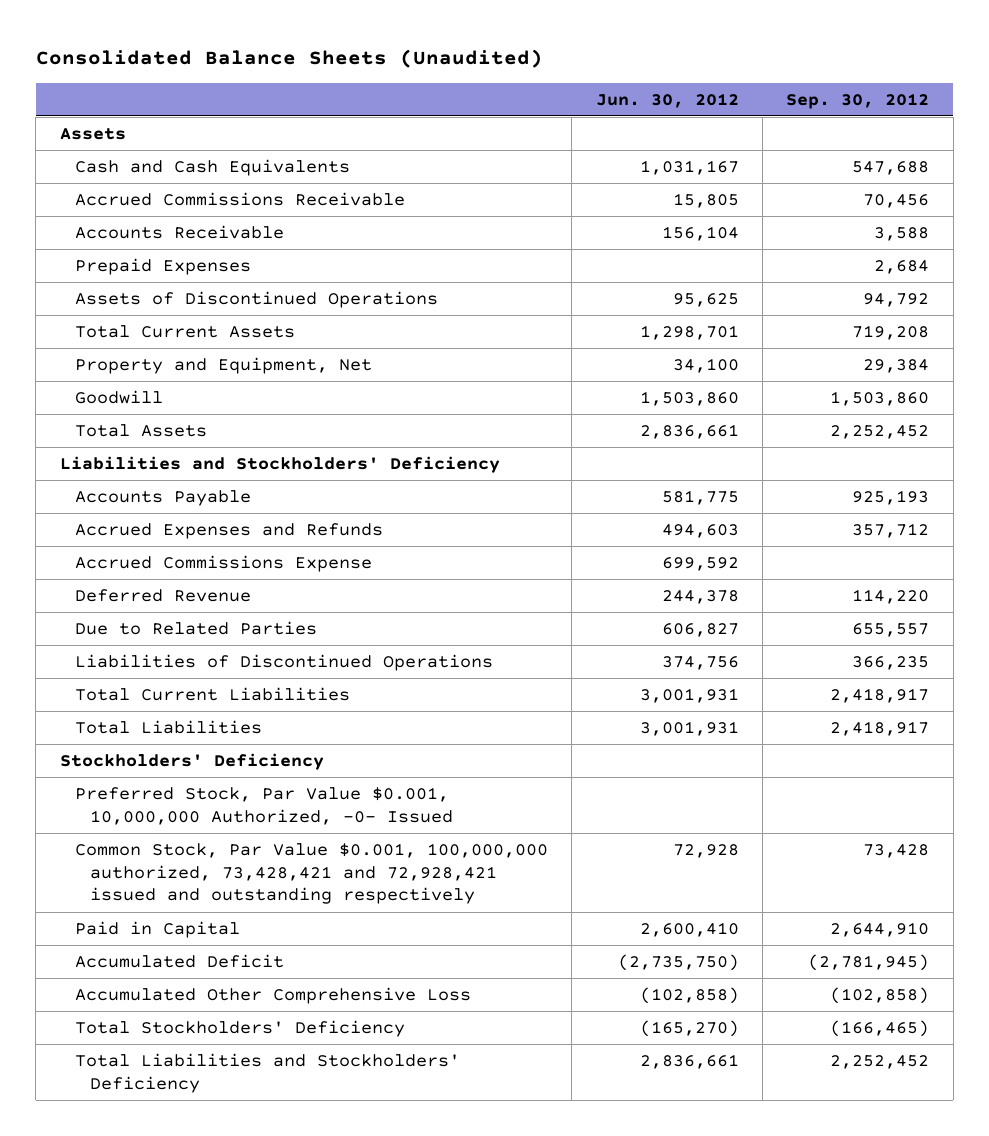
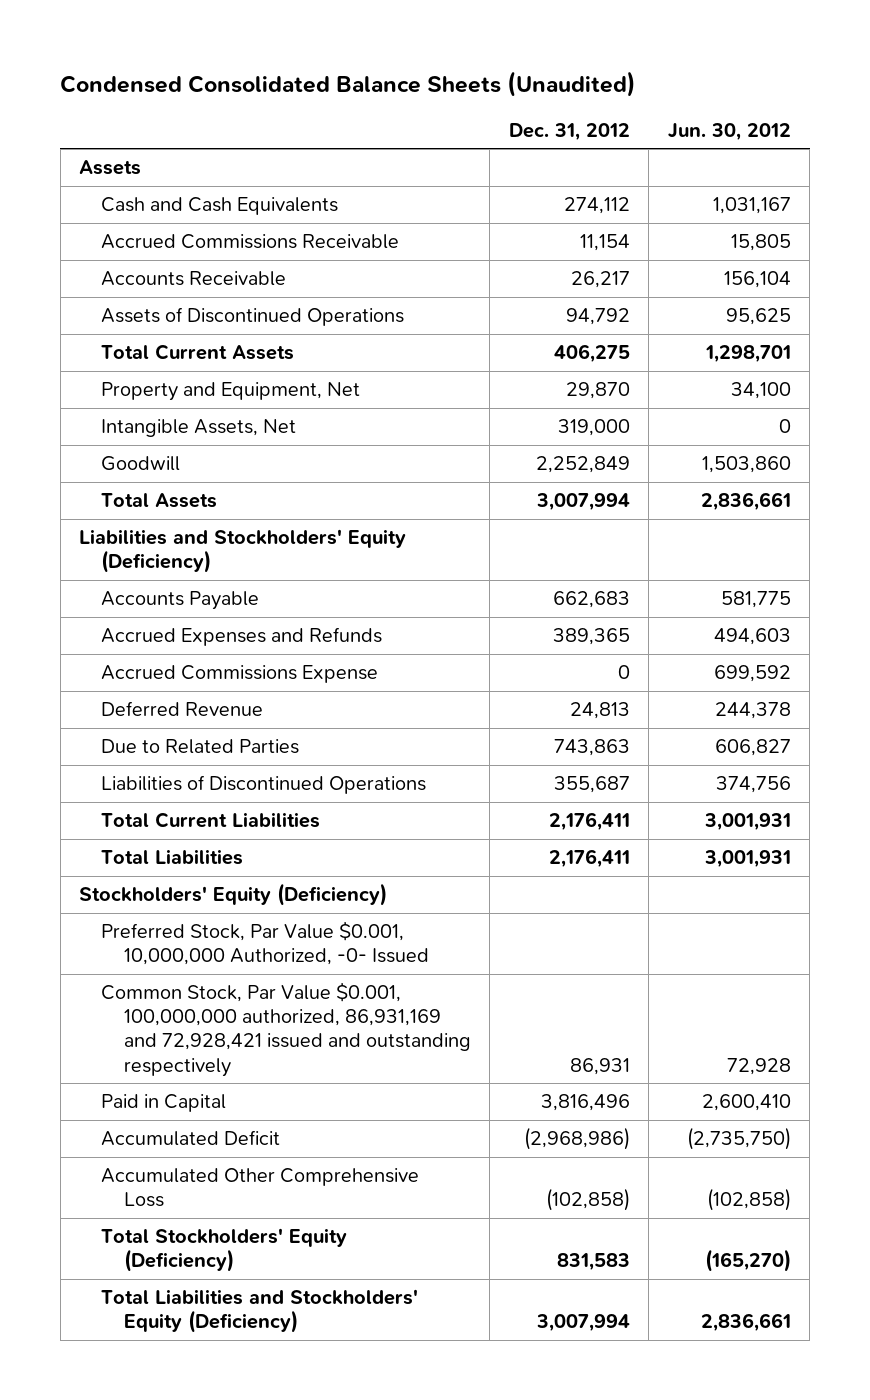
- Consolidated Balance Sheets (Unaudited)
+ Condensed Consolidated Balance Sheets (Unaudited)
- | Jun. 30, 2012 | Sep. 30, 2012
+ | Dec. 31, 2012 | Jun. 30, 2012
- Prepaid Expenses | | 2,684
+ Intangible Assets, Net | 319,000 | 0
- Liabilities and Stockholders' Deficiency
+ Liabilities and Stockholders' Equity (Deficiency)
- Stockholders' Deficiency
+ Stockholders' Equity (Deficiency)
- Common Stock, Par Value $0.001, 100,000,000 authorized, 73,428,421 and 72,928,421 issued and outstanding respectively | 72,928 | 73,428
+ Common Stock, Par Value $0.001, 100,000,000 authorized, 86,931,169 and 72,928,421 issued and outstanding respectively | 86,931 | 72,928
- Total Stockholders' Deficiency | (165,270) | (166,465)
- Total Liabilities and Stockholders' Deficiency | 2,836,661 | 2,252,452
+ Total Stockholders' Equity (Deficiency) | 831,583 | (165,270)
+ Total Liabilities and Stockholders' Equity (Deficiency) | 3,007,994 | 2,836,661

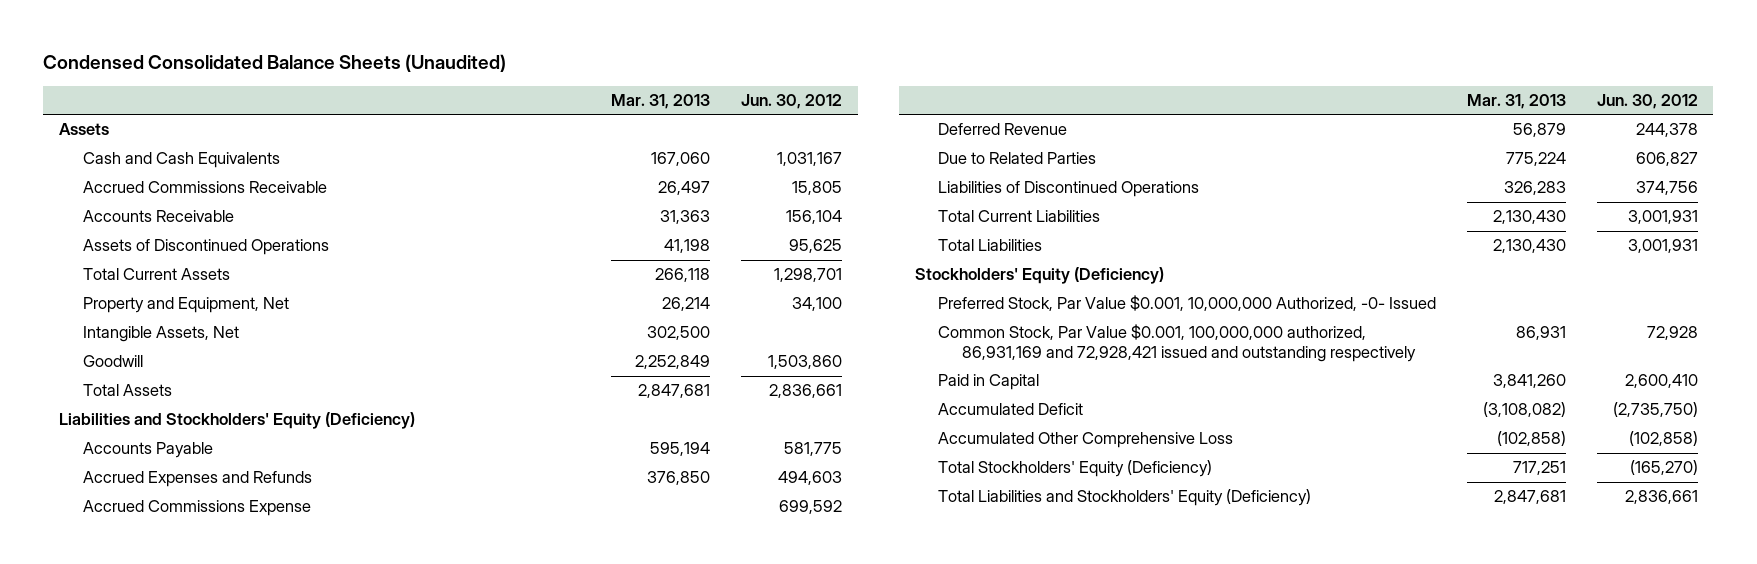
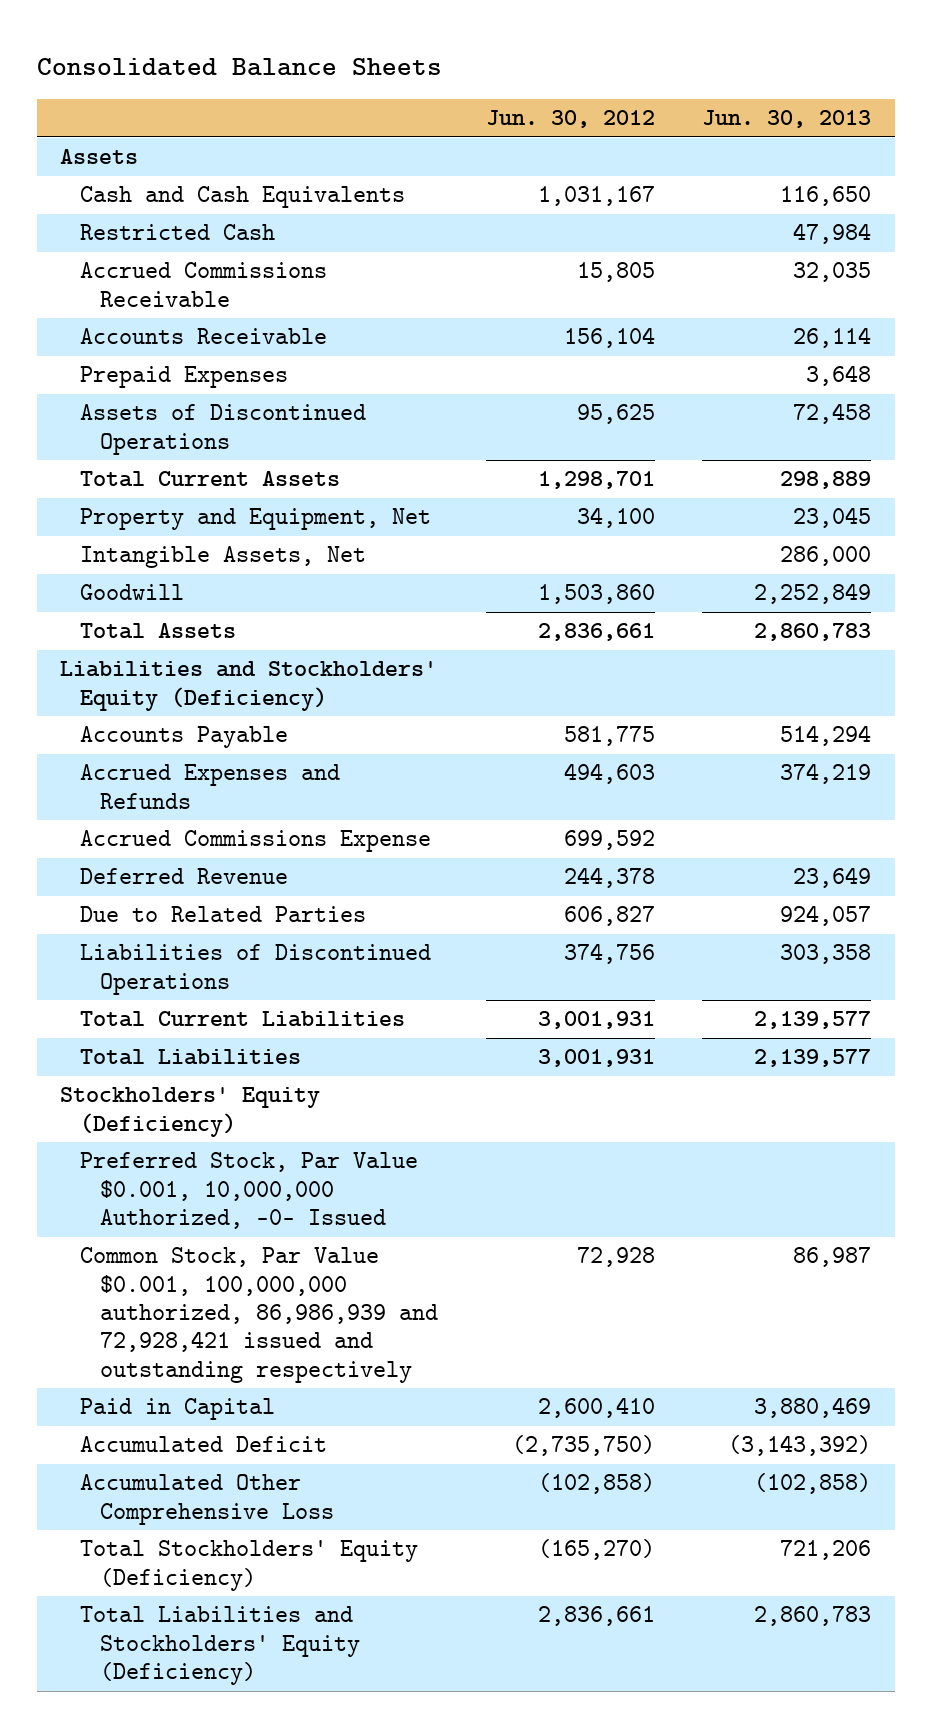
- Condensed Consolidated Balance Sheets (Unaudited)
+ Consolidated Balance Sheets
- | Mar. 31, 2013 | Jun. 30, 2012
+ | Jun. 30, 2012 | Jun. 30, 2013
+ Restricted Cash | | 47,984
+ Prepaid Expenses | | 3,648
- Common Stock, Par Value $0.001, 100,000,000 authorized, 86,931,169 and 72,928,421 issued and outstanding respectively | 86,931 | 72,928
+ Common Stock, Par Value $0.001, 100,000,000 authorized, 86,986,939 and 72,928,421 issued and outstanding respectively | 72,928 | 86,987

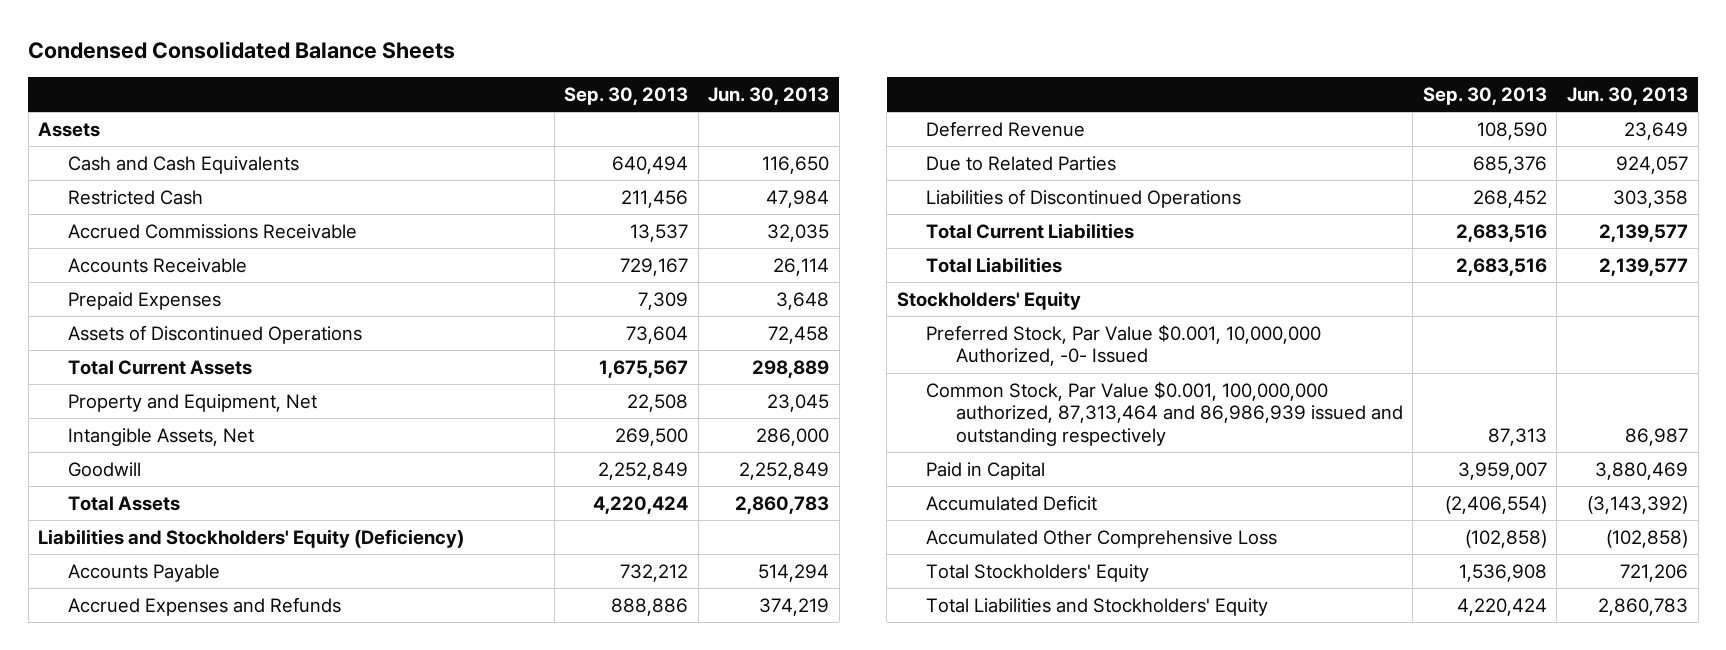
- Consolidated Balance Sheets
+ Condensed Consolidated Balance Sheets
- | Jun. 30, 2012 | Jun. 30, 2013
+ | Sep. 30, 2013 | Jun. 30, 2013
- Accrued Commissions Expense | 699,592 |
- Stockholders' Equity (Deficiency)
+ Stockholders' Equity
- Common Stock, Par Value $0.001, 100,000,000 authorized, 86,986,939 and 72,928,421 issued and outstanding respectively | 72,928 | 86,987
+ Common Stock, Par Value $0.001, 100,000,000 authorized, 87,313,464 and 86,986,939 issued and outstanding respectively | 87,313 | 86,987
- Total Stockholders' Equity (Deficiency) | (165,270) | 721,206
- Total Liabilities and Stockholders' Equity (Deficiency) | 2,836,661 | 2,860,783
+ Total Stockholders' Equity | 1,536,908 | 721,206
+ Total Liabilities and Stockholders' Equity | 4,220,424 | 2,860,783

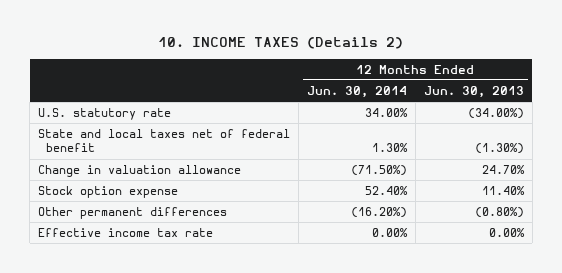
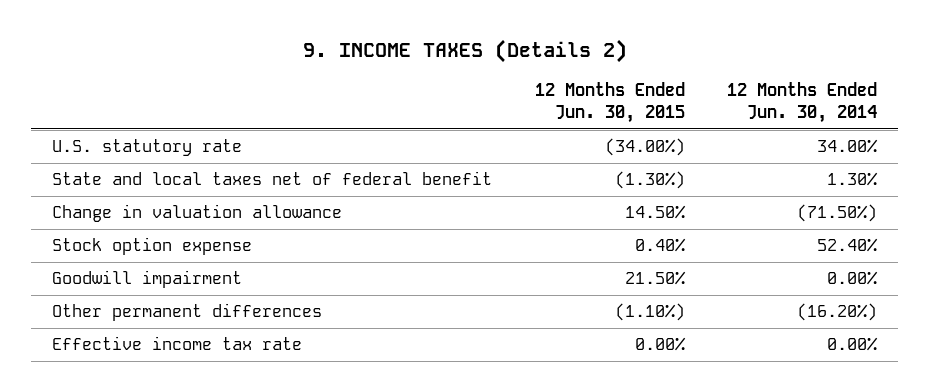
- 10. INCOME TAXES (Details 2)
+ 9. INCOME TAXES (Details 2)
- | 12 Months Ended Jun. 30, 2014 | 12 Months Ended Jun. 30, 2013
+ | 12 Months Ended Jun. 30, 2015 | 12 Months Ended Jun. 30, 2014
+ Goodwill impairment | 21.50% | 0.00%

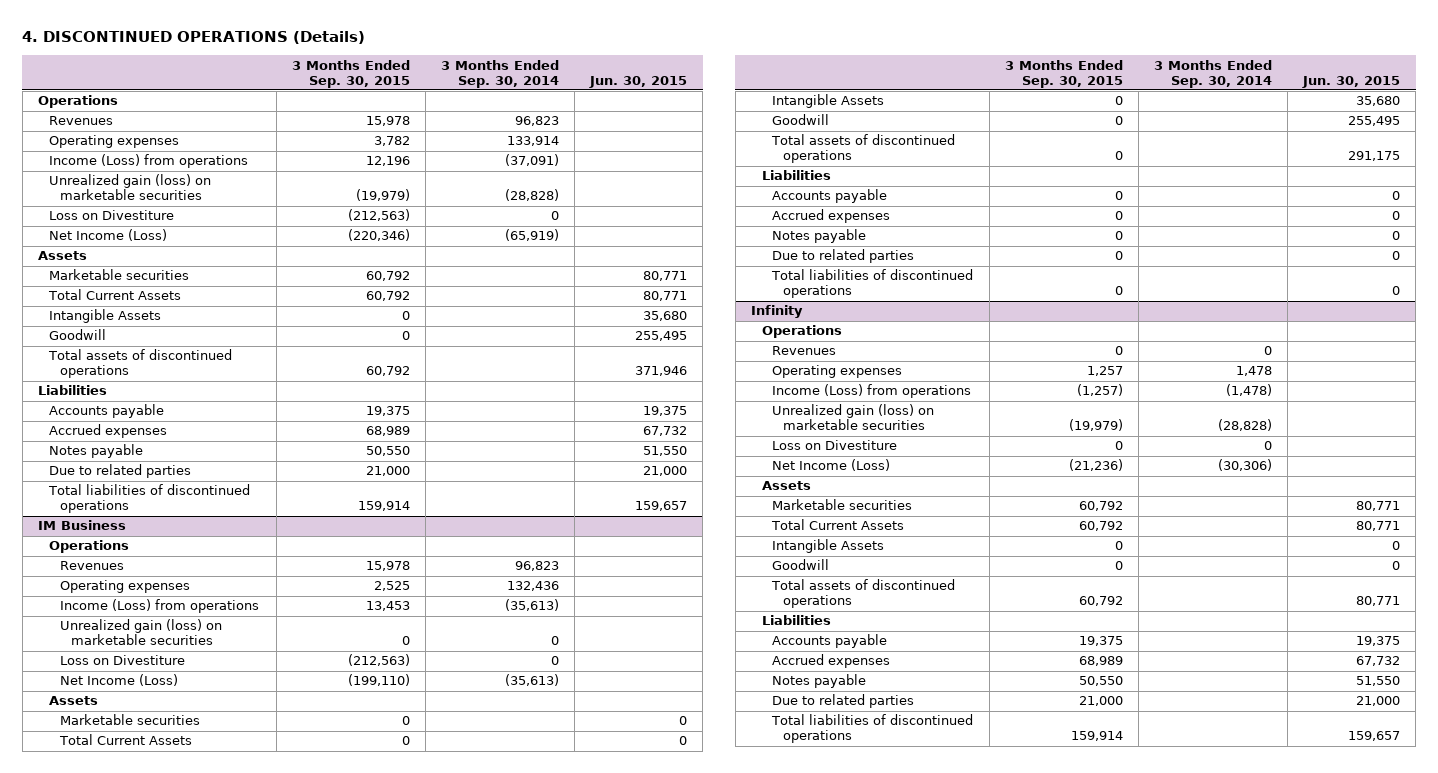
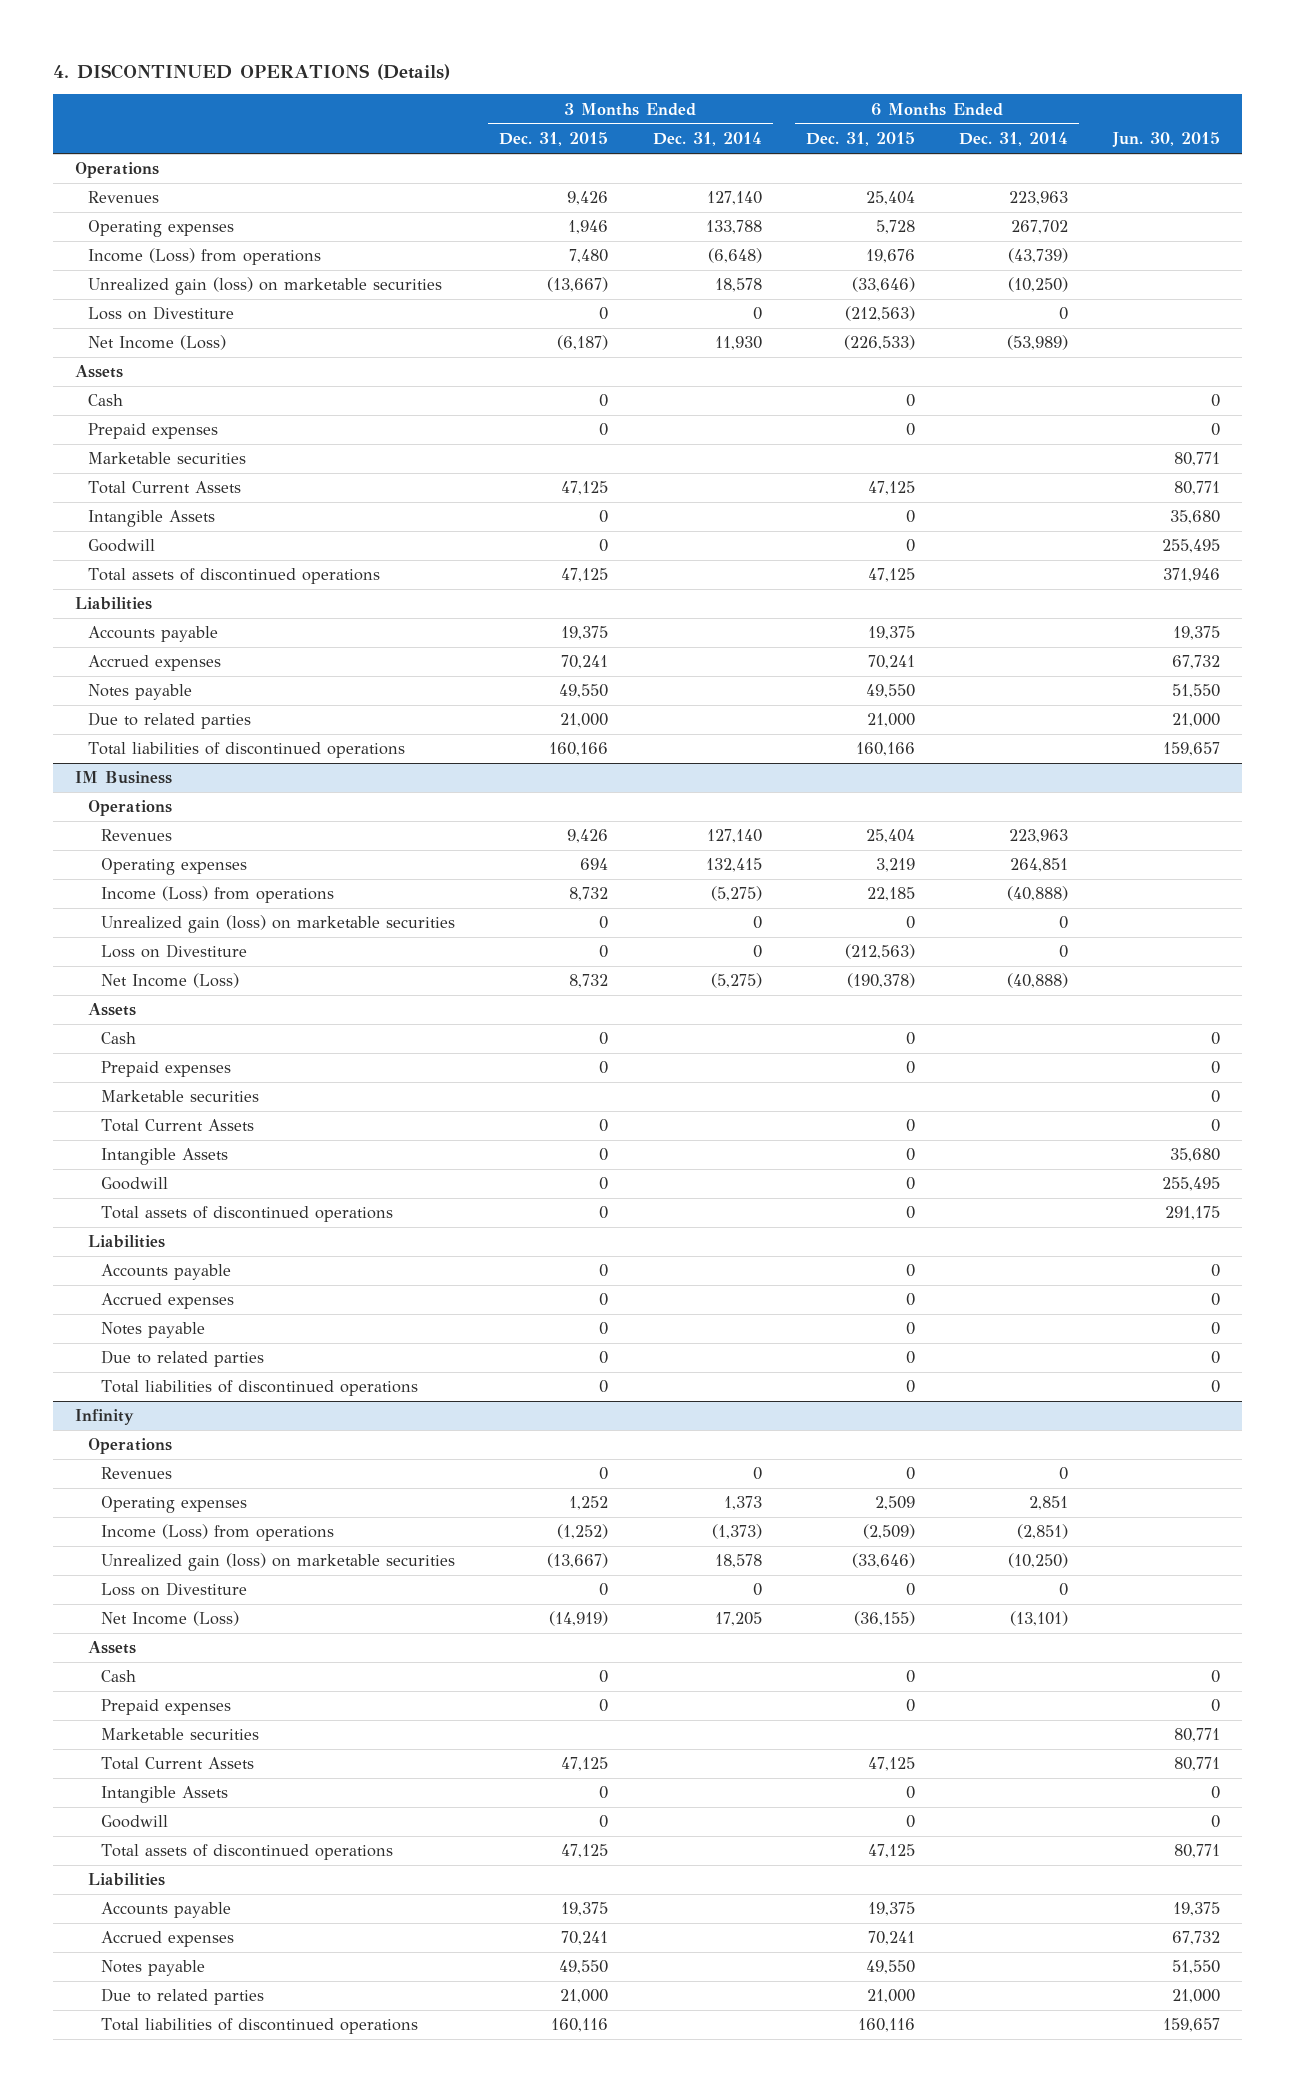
- | 3 Months Ended Sep. 30, 2015 | 3 Months Ended Sep. 30, 2014 | Jun. 30, 2015
+ | 3 Months Ended Dec. 31, 2015 | 3 Months Ended Dec. 31, 2014 | 6 Months Ended Dec. 31, 2015 | 6 Months Ended Dec. 31, 2014 | Jun. 30, 2015
+ Cash | 0 | | 0 | | 0
+ Prepaid expenses | 0 | | 0 | | 0
@ IM Business
+ Cash | 0 | | 0 | | 0
+ Prepaid expenses | 0 | | 0 | | 0
@ Infinity
+ Cash | 0 | | 0 | | 0
+ Prepaid expenses | 0 | | 0 | | 0

